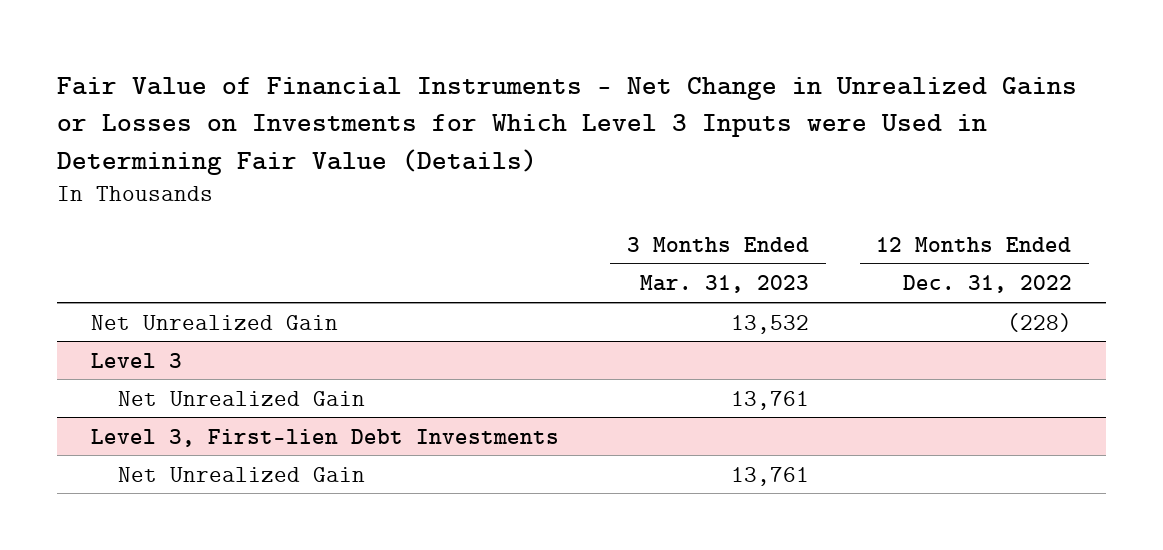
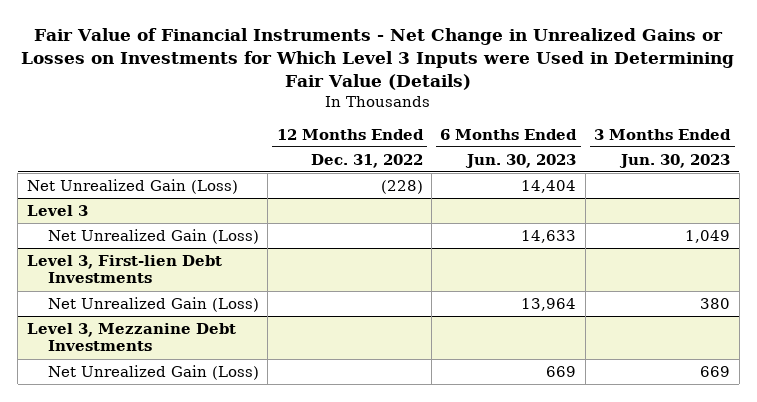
- | 3 Months Ended Mar. 31, 2023 | 12 Months Ended Dec. 31, 2022
+ | 12 Months Ended Dec. 31, 2022 | 6 Months Ended Jun. 30, 2023 | 3 Months Ended Jun. 30, 2023
- Net Unrealized Gain | 13,532 | (228)
+ Net Unrealized Gain (Loss) | (228) | 14,404 |
@ Level 3
- Net Unrealized Gain | 13,761 |
+ Net Unrealized Gain (Loss) | | 14,633 | 1,049
@ Level 3, First-lien Debt Investments
- Net Unrealized Gain | 13,761 |
+ Net Unrealized Gain (Loss) | | 13,964 | 380
+ Level 3, Mezzanine Debt Investments
+ Net Unrealized Gain (Loss) | | 669 | 669

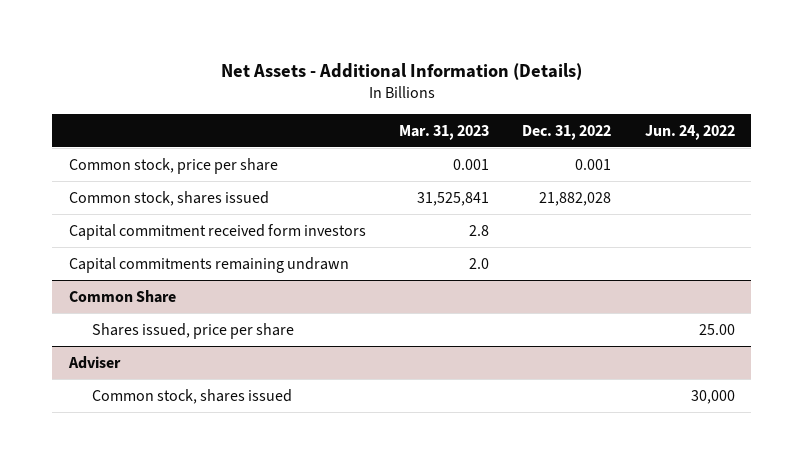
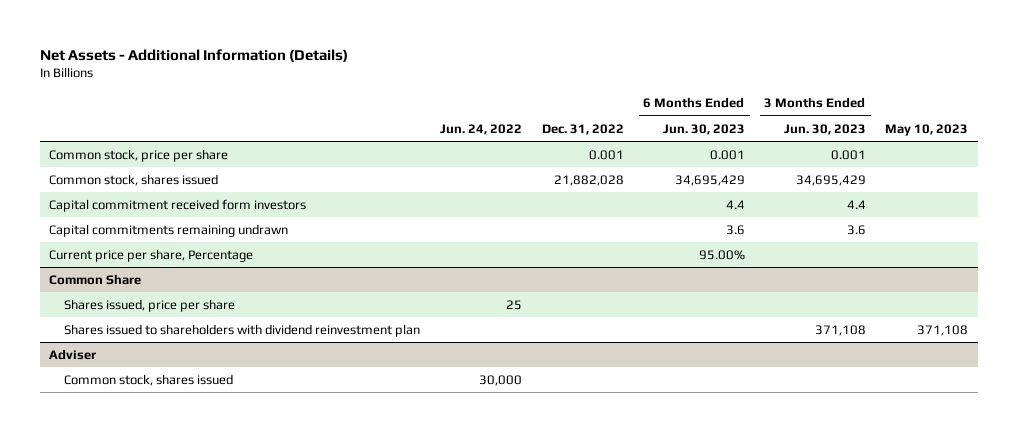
- | Mar. 31, 2023 | Dec. 31, 2022 | Jun. 24, 2022
+ | Jun. 24, 2022 | Dec. 31, 2022 | 6 Months Ended Jun. 30, 2023 | 3 Months Ended Jun. 30, 2023 | May 10, 2023
+ Current price per share, Percentage | | | 95.00% | |
@ Common Share
- Shares issued, price per share | | | 25.00
+ Shares issued, price per share | 25 | | | |
+ Shares issued to shareholders with dividend reinvestment plan | | | | 371,108 | 371,108

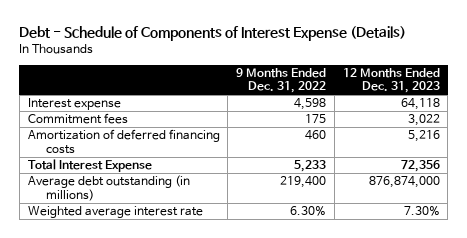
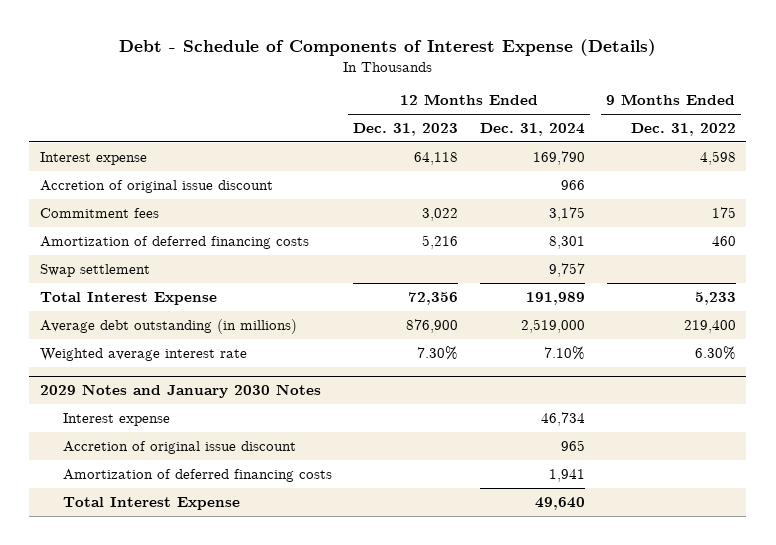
- | 9 Months Ended Dec. 31, 2022 | 12 Months Ended Dec. 31, 2023
+ | 12 Months Ended Dec. 31, 2023 | 12 Months Ended Dec. 31, 2024 | 9 Months Ended Dec. 31, 2022
+ Accretion of original issue discount | | 966 |
+ Swap settlement | | 9,757 |
- Average debt outstanding (in millions) | 219,400 | 876,874,000
+ Average debt outstanding (in millions) | 876,900 | 2,519,000 | 219,400
+ 2029 Notes and January 2030 Notes
+ Interest expense | | 46,734 |
+ Accretion of original issue discount | | 965 |
+ Amortization of deferred financing costs | | 1,941 |
+ Total Interest Expense | | 49,640 |

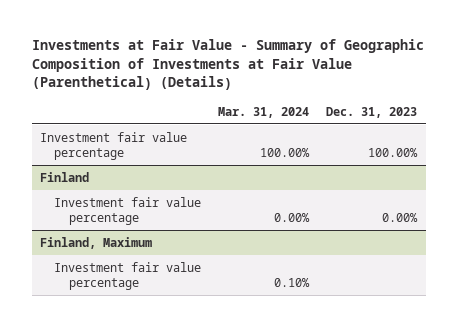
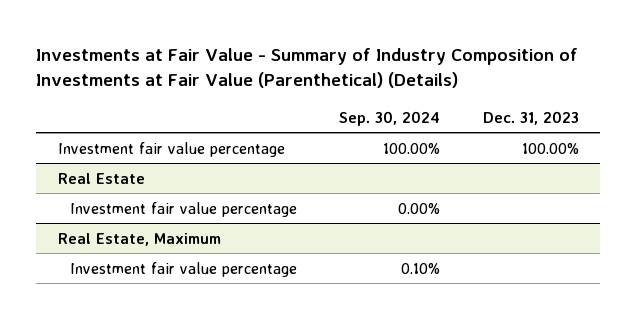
- Investments at Fair Value - Summary of Geographic Composition of Investments at Fair Value (Parenthetical) (Details)
+ Investments at Fair Value - Summary of Industry Composition of Investments at Fair Value (Parenthetical) (Details)
- | Mar. 31, 2024 | Dec. 31, 2023
+ | Sep. 30, 2024 | Dec. 31, 2023
- Finland
- Investment fair value percentage | 0.00% | 0.00%
- Finland, Maximum
- Investment fair value percentage | 0.10% |
+ Real Estate
+ Investment fair value percentage | 0.00% |
+ Real Estate, Maximum
+ Investment fair value percentage | 0.10% |

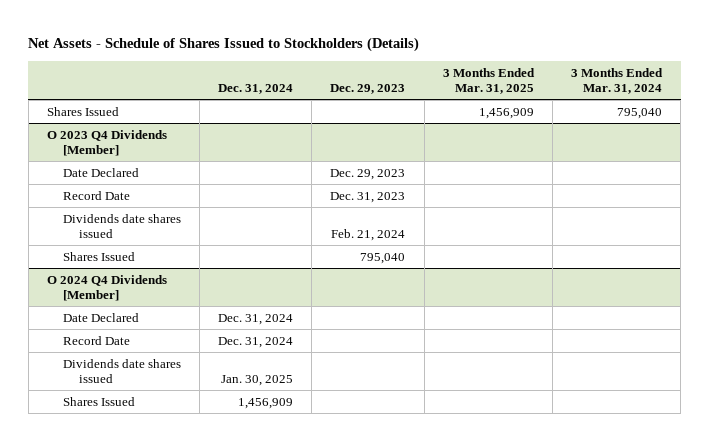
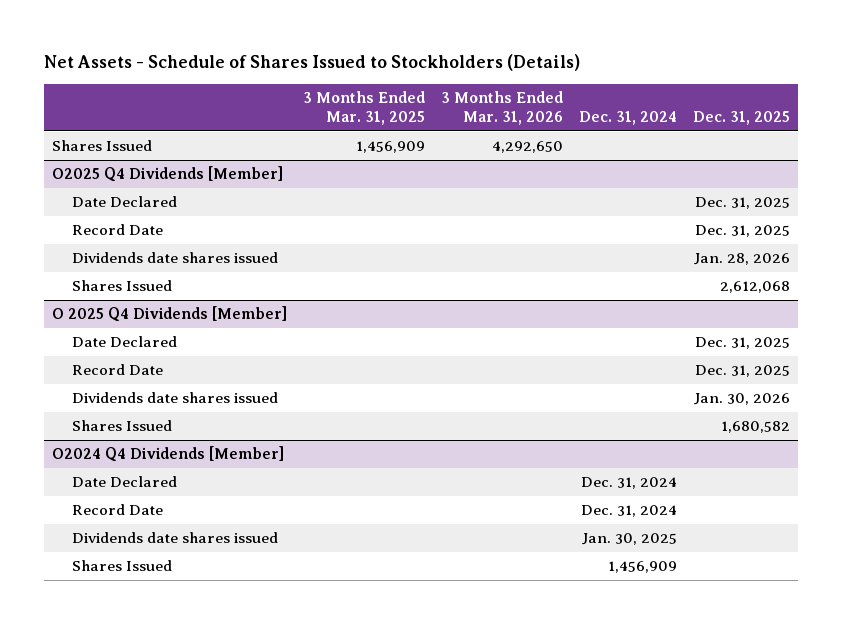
- | Dec. 31, 2024 | Dec. 29, 2023 | 3 Months Ended Mar. 31, 2025 | 3 Months Ended Mar. 31, 2024
+ | 3 Months Ended Mar. 31, 2025 | 3 Months Ended Mar. 31, 2026 | Dec. 31, 2024 | Dec. 31, 2025
- O 2023 Q4 Dividends [Member]
- Date Declared | | Dec. 29, 2023 | |
- Record Date | | Dec. 31, 2023 | |
- Dividends date shares issued | | Feb. 21, 2024 | |
- Shares Issued | | 795,040 | |
- O 2024 Q4 Dividends [Member]
+ O2025 Q4 Dividends [Member]
+ Date Declared | | | | Dec. 31, 2025
+ Record Date | | | | Dec. 31, 2025
+ Dividends date shares issued | | | | Jan. 28, 2026
+ Shares Issued | | | | 2,612,068
+ O 2025 Q4 Dividends [Member]
+ Date Declared | | | | Dec. 31, 2025
+ Record Date | | | | Dec. 31, 2025
+ Dividends date shares issued | | | | Jan. 30, 2026
+ Shares Issued | | | | 1,680,582
+ O2024 Q4 Dividends [Member]

